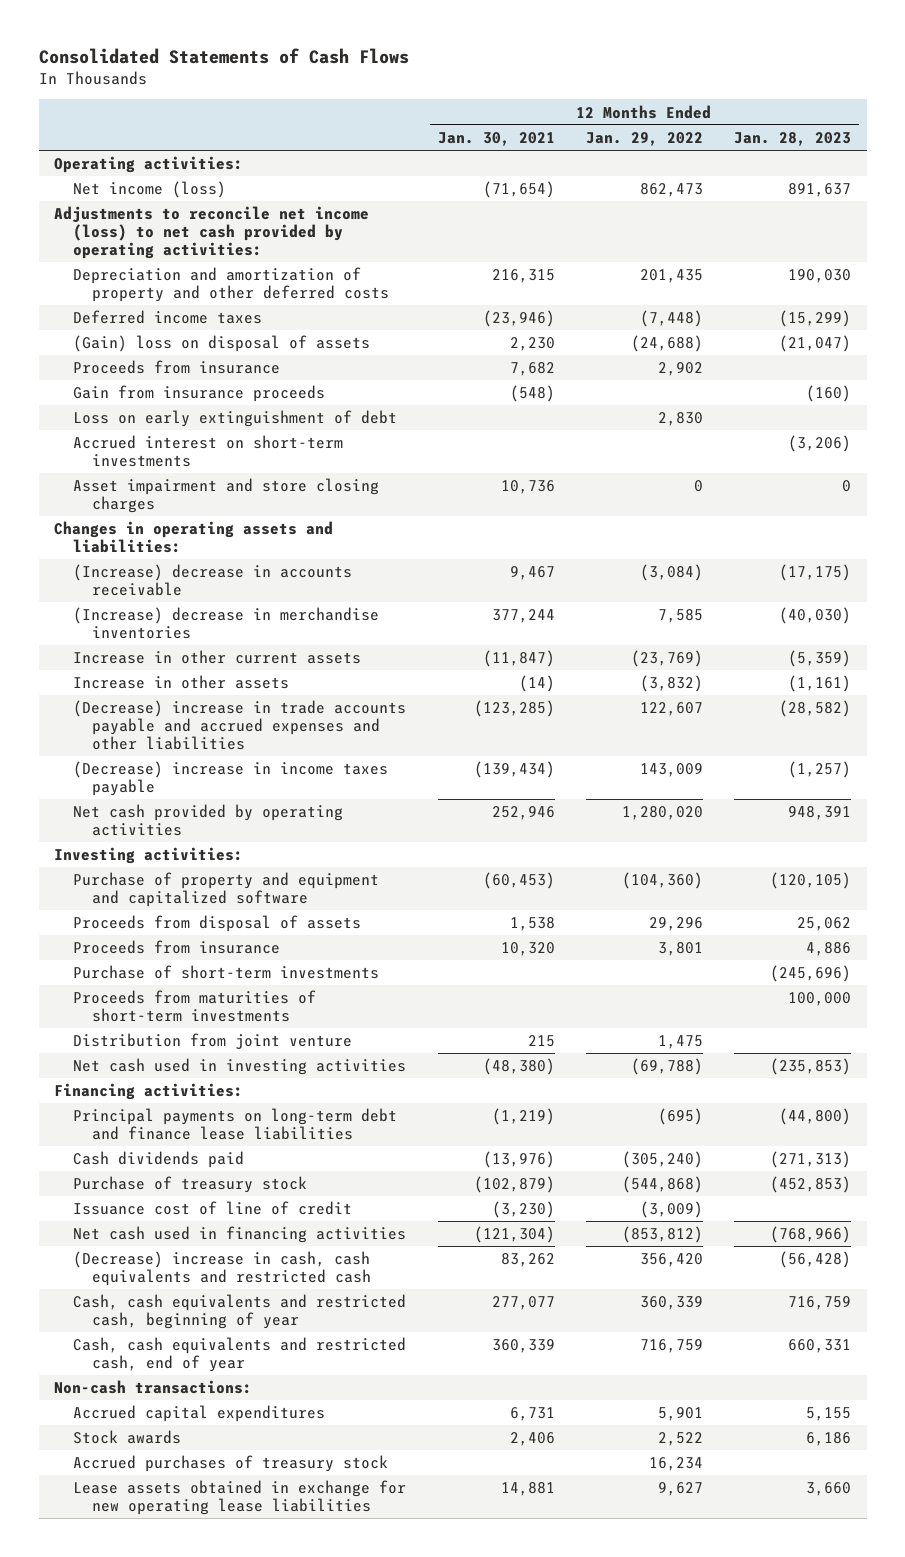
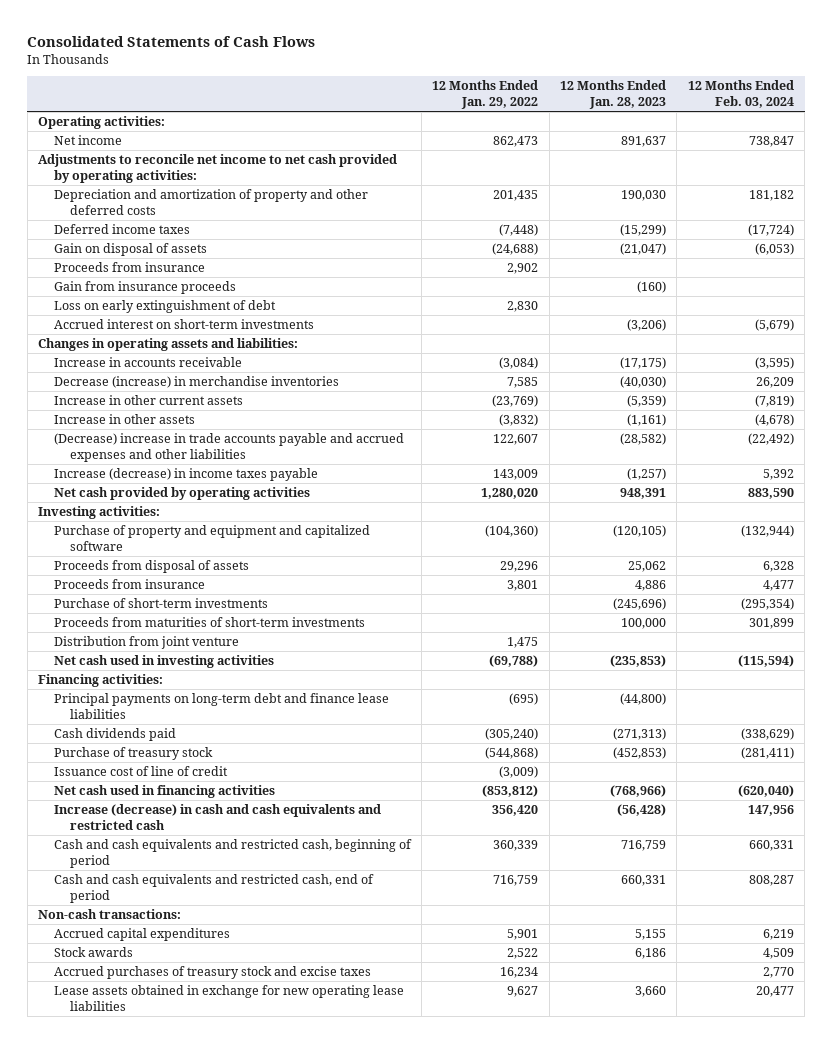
- | 12 Months Ended Jan. 30, 2021 | 12 Months Ended Jan. 29, 2022 | 12 Months Ended Jan. 28, 2023
+ | 12 Months Ended Jan. 29, 2022 | 12 Months Ended Jan. 28, 2023 | 12 Months Ended Feb. 03, 2024
- Net income (loss) | (71,654) | 862,473 | 891,637
- Adjustments to reconcile net income (loss) to net cash provided by operating activities:
+ Net income | 862,473 | 891,637 | 738,847
+ Adjustments to reconcile net income to net cash provided by operating activities:
- (Gain) loss on disposal of assets | 2,230 | (24,688) | (21,047)
+ Gain on disposal of assets | (24,688) | (21,047) | (6,053)
- Asset impairment and store closing charges | 10,736 | 0 | 0
- (Increase) decrease in accounts receivable | 9,467 | (3,084) | (17,175)
- (Increase) decrease in merchandise inventories | 377,244 | 7,585 | (40,030)
+ Increase in accounts receivable | (3,084) | (17,175) | (3,595)
+ Decrease (increase) in merchandise inventories | 7,585 | (40,030) | 26,209
- (Decrease) increase in income taxes payable | (139,434) | 143,009 | (1,257)
+ Increase (decrease) in income taxes payable | 143,009 | (1,257) | 5,392
- (Decrease) increase in cash, cash equivalents and restricted cash | 83,262 | 356,420 | (56,428)
- Cash, cash equivalents and restricted cash, beginning of year | 277,077 | 360,339 | 716,759
- Cash, cash equivalents and restricted cash, end of year | 360,339 | 716,759 | 660,331
+ Increase (decrease) in cash and cash equivalents and restricted cash | 356,420 | (56,428) | 147,956
+ Cash and cash equivalents and restricted cash, beginning of period | 360,339 | 716,759 | 660,331
+ Cash and cash equivalents and restricted cash, end of period | 716,759 | 660,331 | 808,287
- Accrued purchases of treasury stock | | 16,234 |
+ Accrued purchases of treasury stock and excise taxes | 16,234 | | 2,770

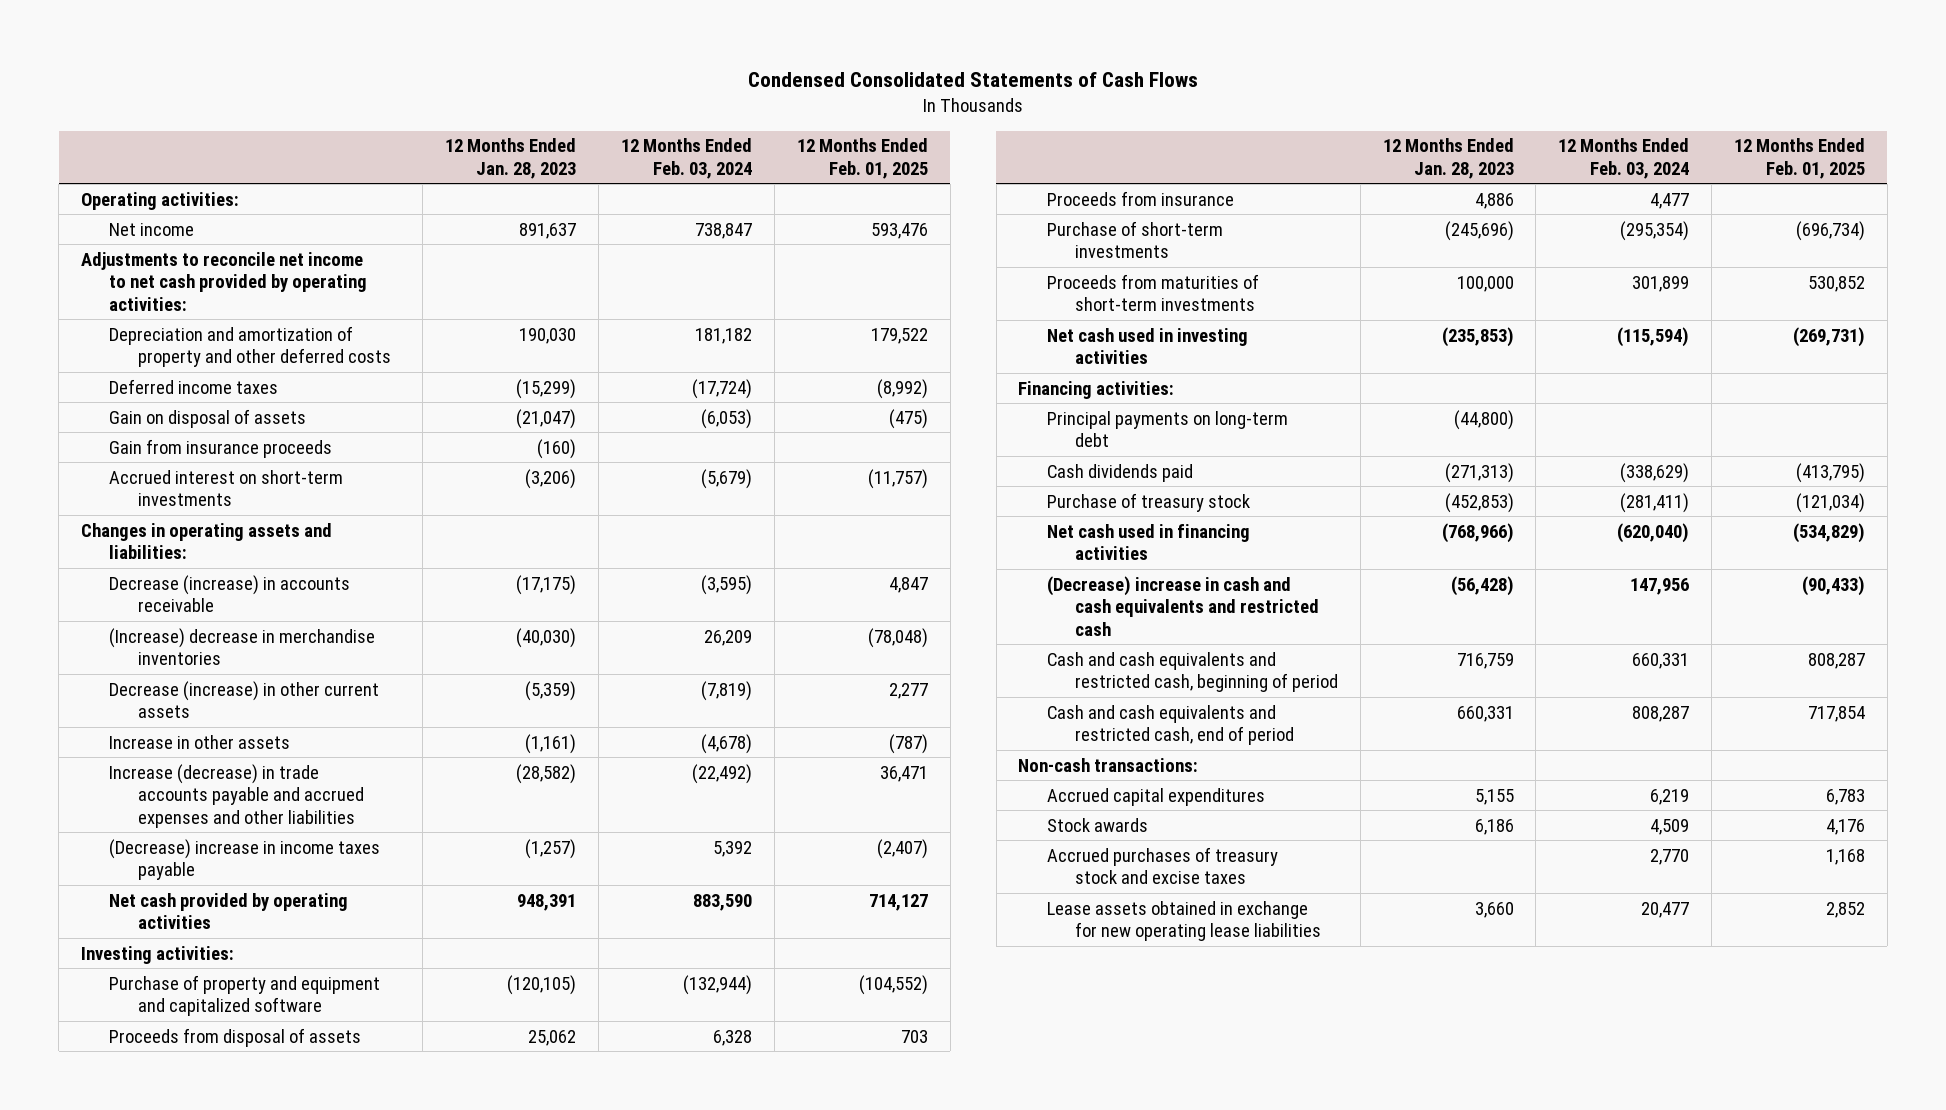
- Consolidated Statements of Cash Flows
+ Condensed Consolidated Statements of Cash Flows
- | 12 Months Ended Jan. 29, 2022 | 12 Months Ended Jan. 28, 2023 | 12 Months Ended Feb. 03, 2024
+ | 12 Months Ended Jan. 28, 2023 | 12 Months Ended Feb. 03, 2024 | 12 Months Ended Feb. 01, 2025
- Proceeds from insurance | 2,902 | |
- Loss on early extinguishment of debt | 2,830 | |
- Increase in accounts receivable | (3,084) | (17,175) | (3,595)
- Decrease (increase) in merchandise inventories | 7,585 | (40,030) | 26,209
- Increase in other current assets | (23,769) | (5,359) | (7,819)
+ Decrease (increase) in accounts receivable | (17,175) | (3,595) | 4,847
+ (Increase) decrease in merchandise inventories | (40,030) | 26,209 | (78,048)
+ Decrease (increase) in other current assets | (5,359) | (7,819) | 2,277
- (Decrease) increase in trade accounts payable and accrued expenses and other liabilities | 122,607 | (28,582) | (22,492)
- Increase (decrease) in income taxes payable | 143,009 | (1,257) | 5,392
+ Increase (decrease) in trade accounts payable and accrued expenses and other liabilities | (28,582) | (22,492) | 36,471
+ (Decrease) increase in income taxes payable | (1,257) | 5,392 | (2,407)
- Distribution from joint venture | 1,475 | |
- Principal payments on long-term debt and finance lease liabilities | (695) | (44,800) |
+ Principal payments on long-term debt | (44,800) | |
- Issuance cost of line of credit | (3,009) | |
- Increase (decrease) in cash and cash equivalents and restricted cash | 356,420 | (56,428) | 147,956
+ (Decrease) increase in cash and cash equivalents and restricted cash | (56,428) | 147,956 | (90,433)

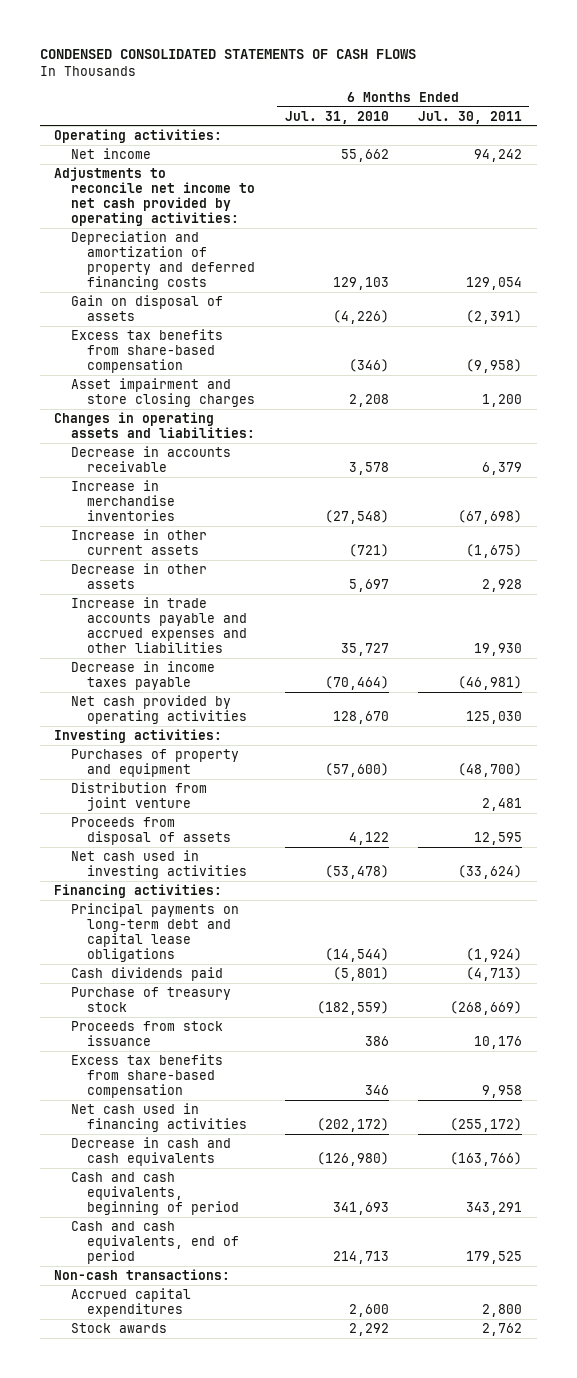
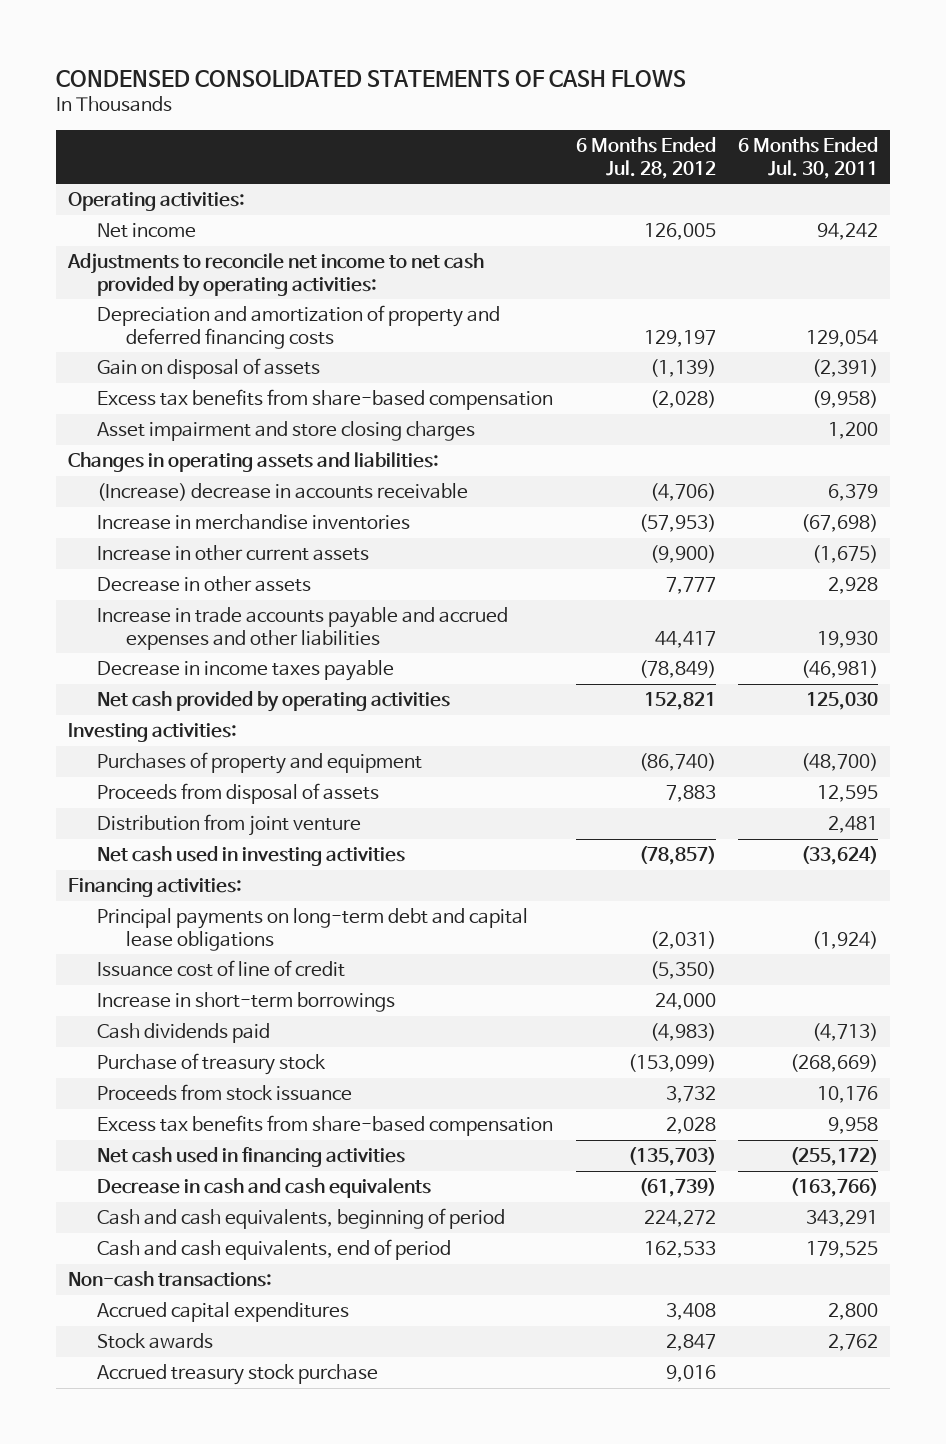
- | 6 Months Ended Jul. 31, 2010 | 6 Months Ended Jul. 30, 2011
+ | 6 Months Ended Jul. 28, 2012 | 6 Months Ended Jul. 30, 2011
- Decrease in accounts receivable | 3,578 | 6,379
+ (Increase) decrease in accounts receivable | (4,706) | 6,379
moved down: Distribution from joint venture | | 2,481
+ Issuance cost of line of credit | (5,350) |
+ Increase in short-term borrowings | 24,000 |
+ Accrued treasury stock purchase | 9,016 |

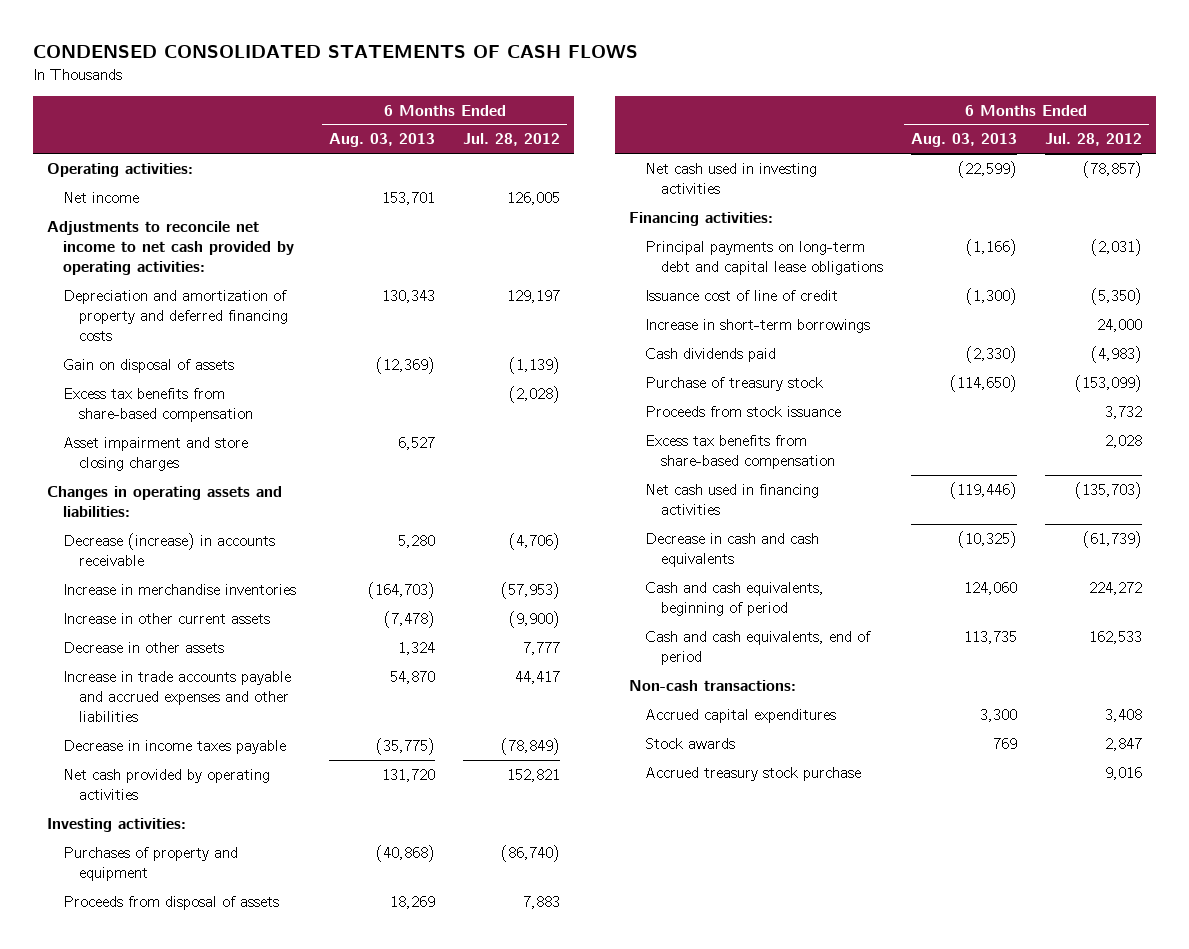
- | 6 Months Ended Jul. 28, 2012 | 6 Months Ended Jul. 30, 2011
+ | 6 Months Ended Aug. 03, 2013 | 6 Months Ended Jul. 28, 2012
- (Increase) decrease in accounts receivable | (4,706) | 6,379
+ Decrease (increase) in accounts receivable | 5,280 | (4,706)
- Distribution from joint venture | | 2,481

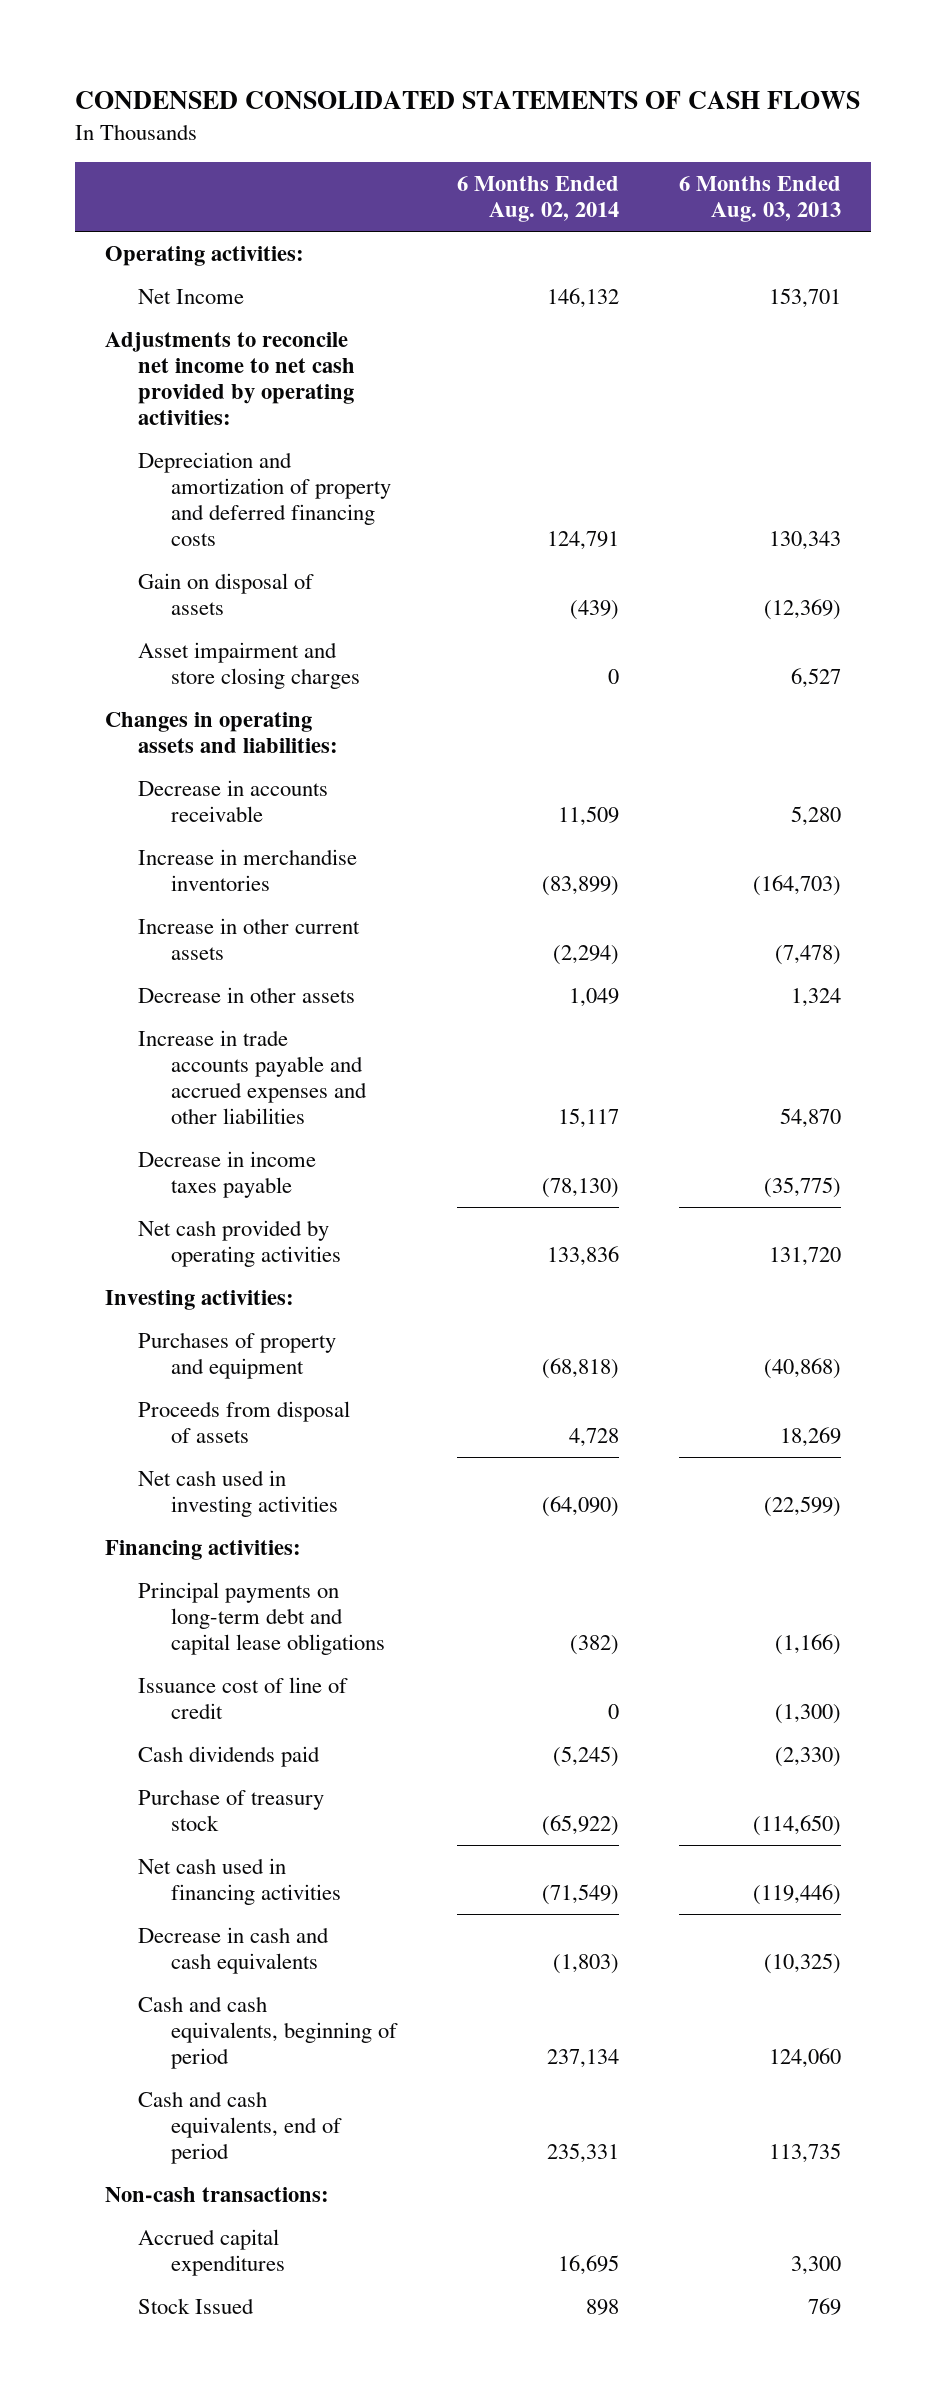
- | 6 Months Ended Aug. 03, 2013 | 6 Months Ended Jul. 28, 2012
+ | 6 Months Ended Aug. 02, 2014 | 6 Months Ended Aug. 03, 2013
- Net income | 153,701 | 126,005
+ Net Income | 146,132 | 153,701
- Excess tax benefits from share-based compensation | | (2,028)
- Decrease (increase) in accounts receivable | 5,280 | (4,706)
+ Decrease in accounts receivable | 11,509 | 5,280
- Increase in short-term borrowings | | 24,000
- Proceeds from stock issuance | | 3,732
- Excess tax benefits from share-based compensation | | 2,028
- Stock awards | 769 | 2,847
- Accrued treasury stock purchase | | 9,016
+ Stock Issued | 898 | 769

